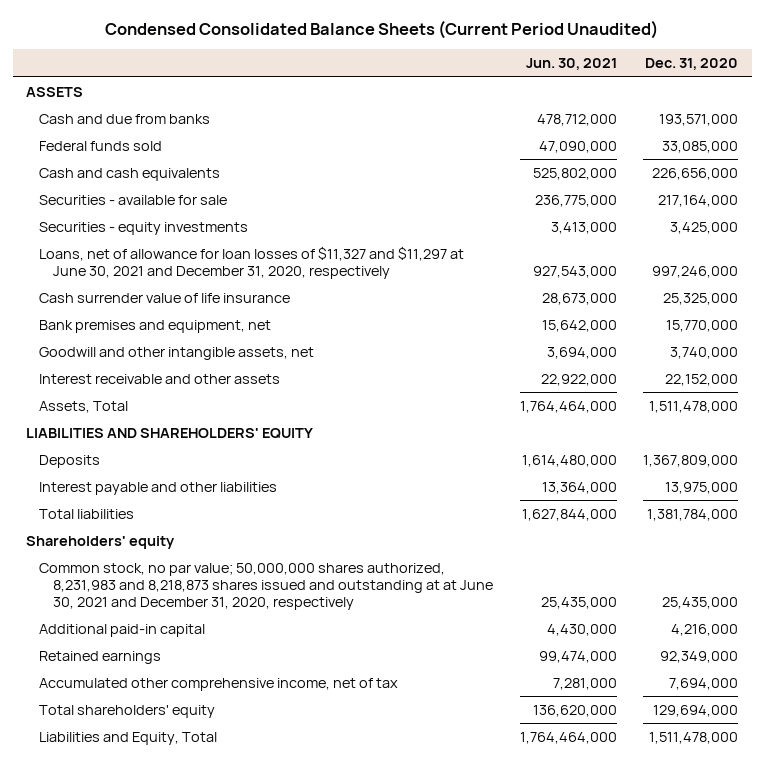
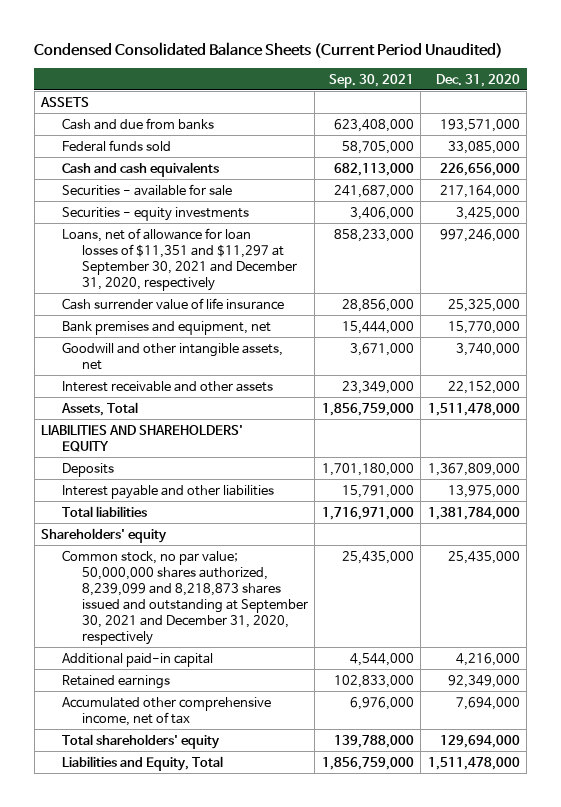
- | Jun. 30, 2021 | Dec. 31, 2020
+ | Sep. 30, 2021 | Dec. 31, 2020
- Loans, net of allowance for loan losses of $11,327 and $11,297 at June 30, 2021 and December 31, 2020, respectively | 927,543,000 | 997,246,000
+ Loans, net of allowance for loan losses of $11,351 and $11,297 at September 30, 2021 and December 31, 2020, respectively | 858,233,000 | 997,246,000
- Common stock, no par value; 50,000,000 shares authorized, 8,231,983 and 8,218,873 shares issued and outstanding at at June 30, 2021 and December 31, 2020, respectively | 25,435,000 | 25,435,000
+ Common stock, no par value; 50,000,000 shares authorized, 8,239,099 and 8,218,873 shares issued and outstanding at September 30, 2021 and December 31, 2020, respectively | 25,435,000 | 25,435,000

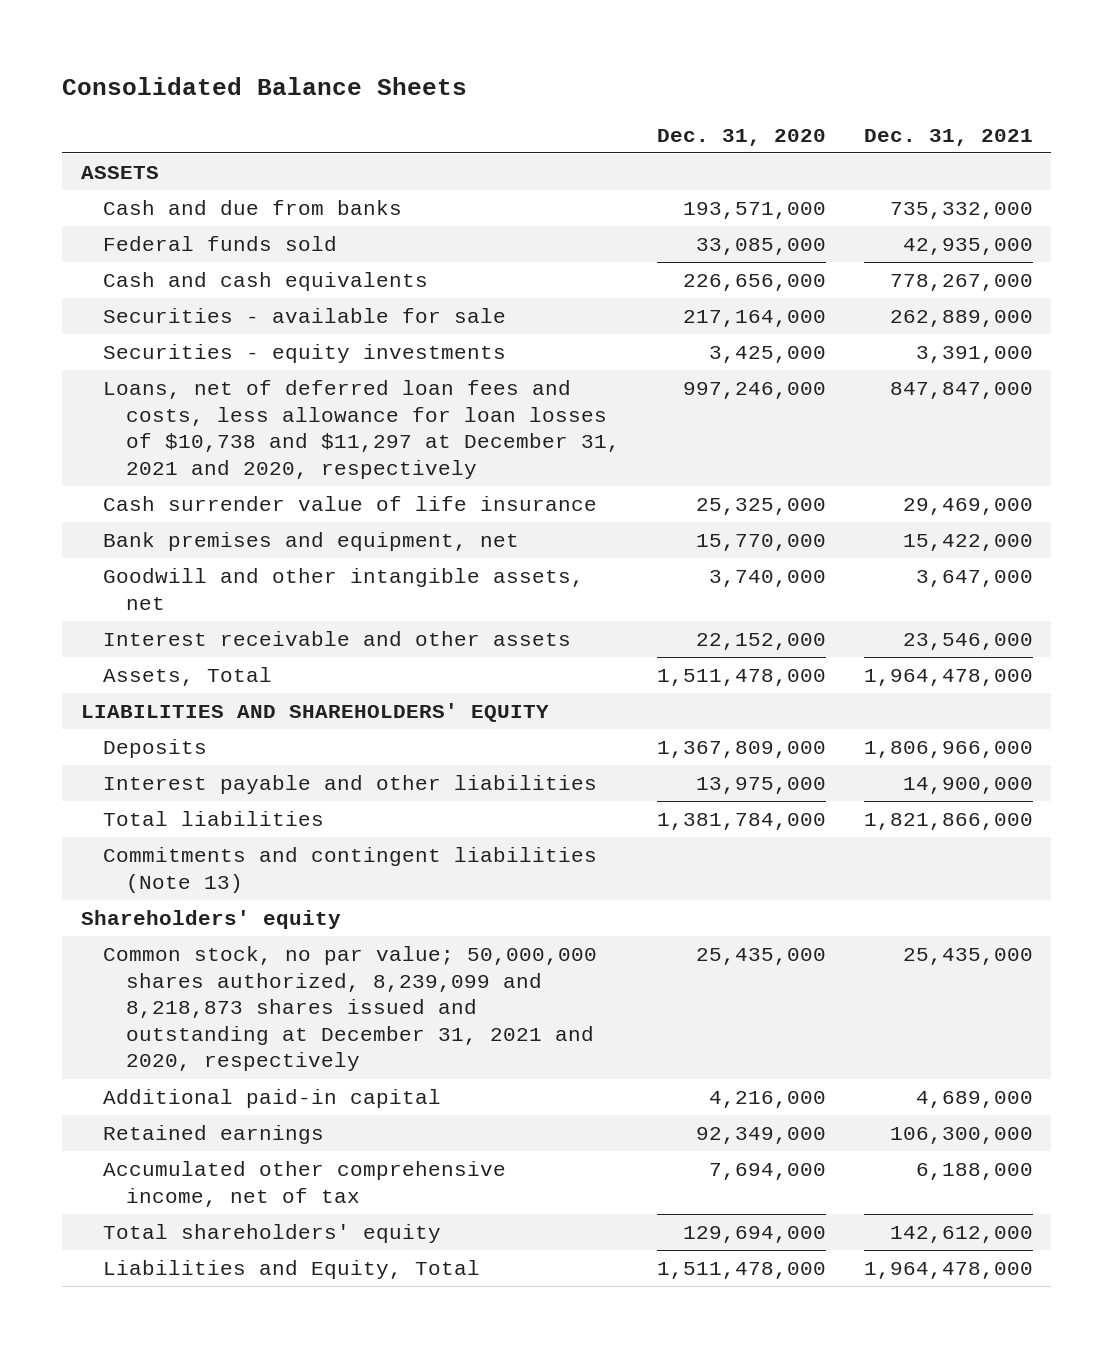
- Condensed Consolidated Balance Sheets (Current Period Unaudited)
+ Consolidated Balance Sheets
- | Sep. 30, 2021 | Dec. 31, 2020
+ | Dec. 31, 2020 | Dec. 31, 2021
- Loans, net of allowance for loan losses of $11,351 and $11,297 at September 30, 2021 and December 31, 2020, respectively | 858,233,000 | 997,246,000
+ Loans, net of deferred loan fees and costs, less allowance for loan losses of $10,738 and $11,297 at December 31, 2021 and 2020, respectively | 997,246,000 | 847,847,000
+ Commitments and contingent liabilities (Note 13)
- Common stock, no par value; 50,000,000 shares authorized, 8,239,099 and 8,218,873 shares issued and outstanding at September 30, 2021 and December 31, 2020, respectively | 25,435,000 | 25,435,000
+ Common stock, no par value; 50,000,000 shares authorized, 8,239,099 and 8,218,873 shares issued and outstanding at December 31, 2021 and 2020, respectively | 25,435,000 | 25,435,000

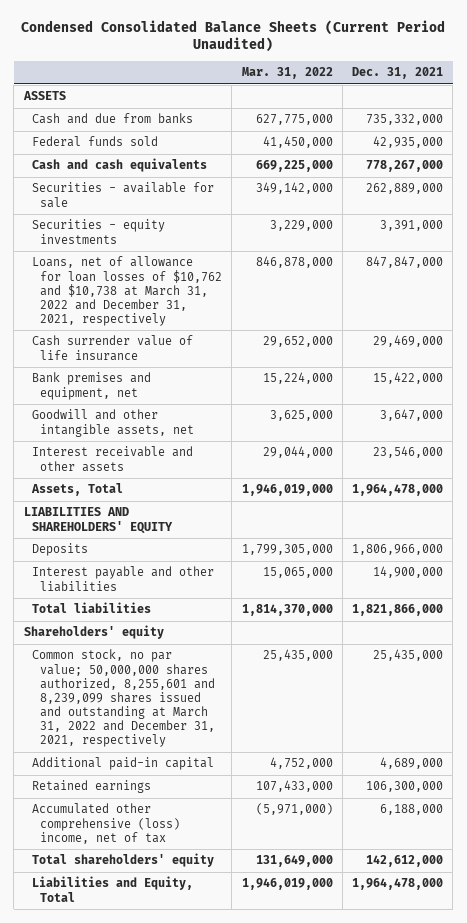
- Consolidated Balance Sheets
+ Condensed Consolidated Balance Sheets (Current Period Unaudited)
- | Dec. 31, 2020 | Dec. 31, 2021
+ | Mar. 31, 2022 | Dec. 31, 2021
- Loans, net of deferred loan fees and costs, less allowance for loan losses of $10,738 and $11,297 at December 31, 2021 and 2020, respectively | 997,246,000 | 847,847,000
+ Loans, net of allowance for loan losses of $10,762 and $10,738 at March 31, 2022 and December 31, 2021, respectively | 846,878,000 | 847,847,000
- Commitments and contingent liabilities (Note 13)
- Common stock, no par value; 50,000,000 shares authorized, 8,239,099 and 8,218,873 shares issued and outstanding at December 31, 2021 and 2020, respectively | 25,435,000 | 25,435,000
+ Common stock, no par value; 50,000,000 shares authorized, 8,255,601 and 8,239,099 shares issued and outstanding at March 31, 2022 and December 31, 2021, respectively | 25,435,000 | 25,435,000
- Accumulated other comprehensive income, net of tax | 7,694,000 | 6,188,000
+ Accumulated other comprehensive (loss) income, net of tax | (5,971,000) | 6,188,000

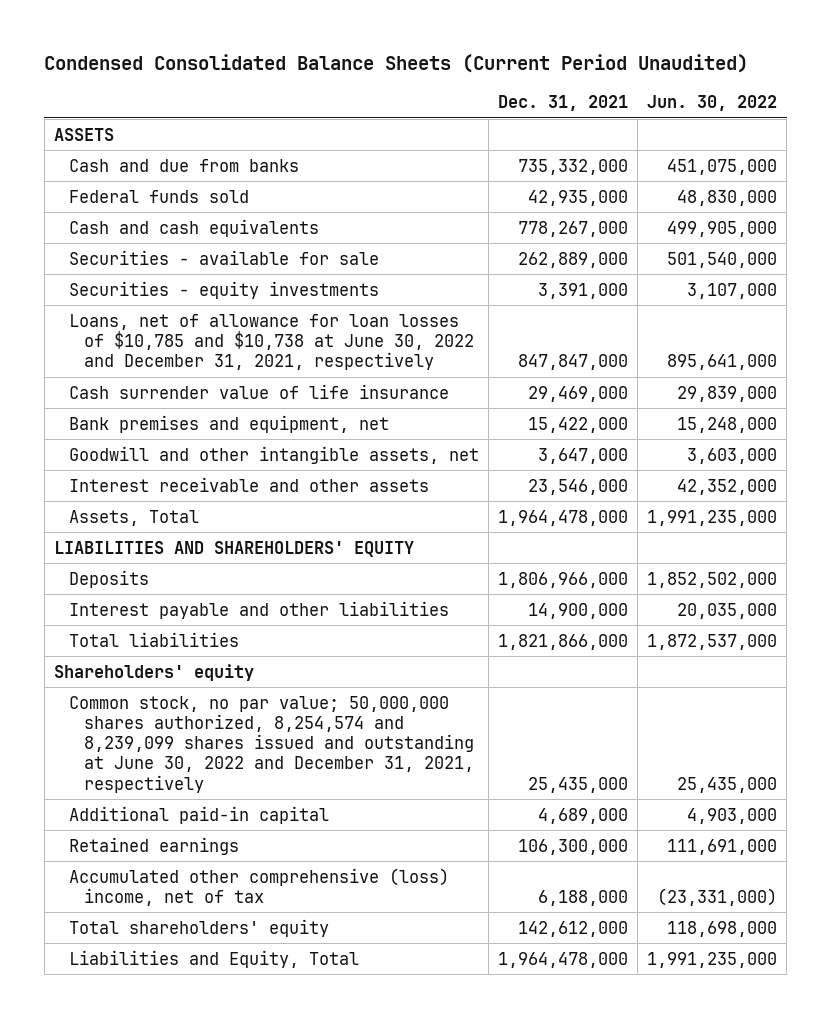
- | Mar. 31, 2022 | Dec. 31, 2021
+ | Dec. 31, 2021 | Jun. 30, 2022
- Loans, net of allowance for loan losses of $10,762 and $10,738 at March 31, 2022 and December 31, 2021, respectively | 846,878,000 | 847,847,000
+ Loans, net of allowance for loan losses of $10,785 and $10,738 at June 30, 2022 and December 31, 2021, respectively | 847,847,000 | 895,641,000
- Common stock, no par value; 50,000,000 shares authorized, 8,255,601 and 8,239,099 shares issued and outstanding at March 31, 2022 and December 31, 2021, respectively | 25,435,000 | 25,435,000
+ Common stock, no par value; 50,000,000 shares authorized, 8,254,574 and 8,239,099 shares issued and outstanding at June 30, 2022 and December 31, 2021, respectively | 25,435,000 | 25,435,000

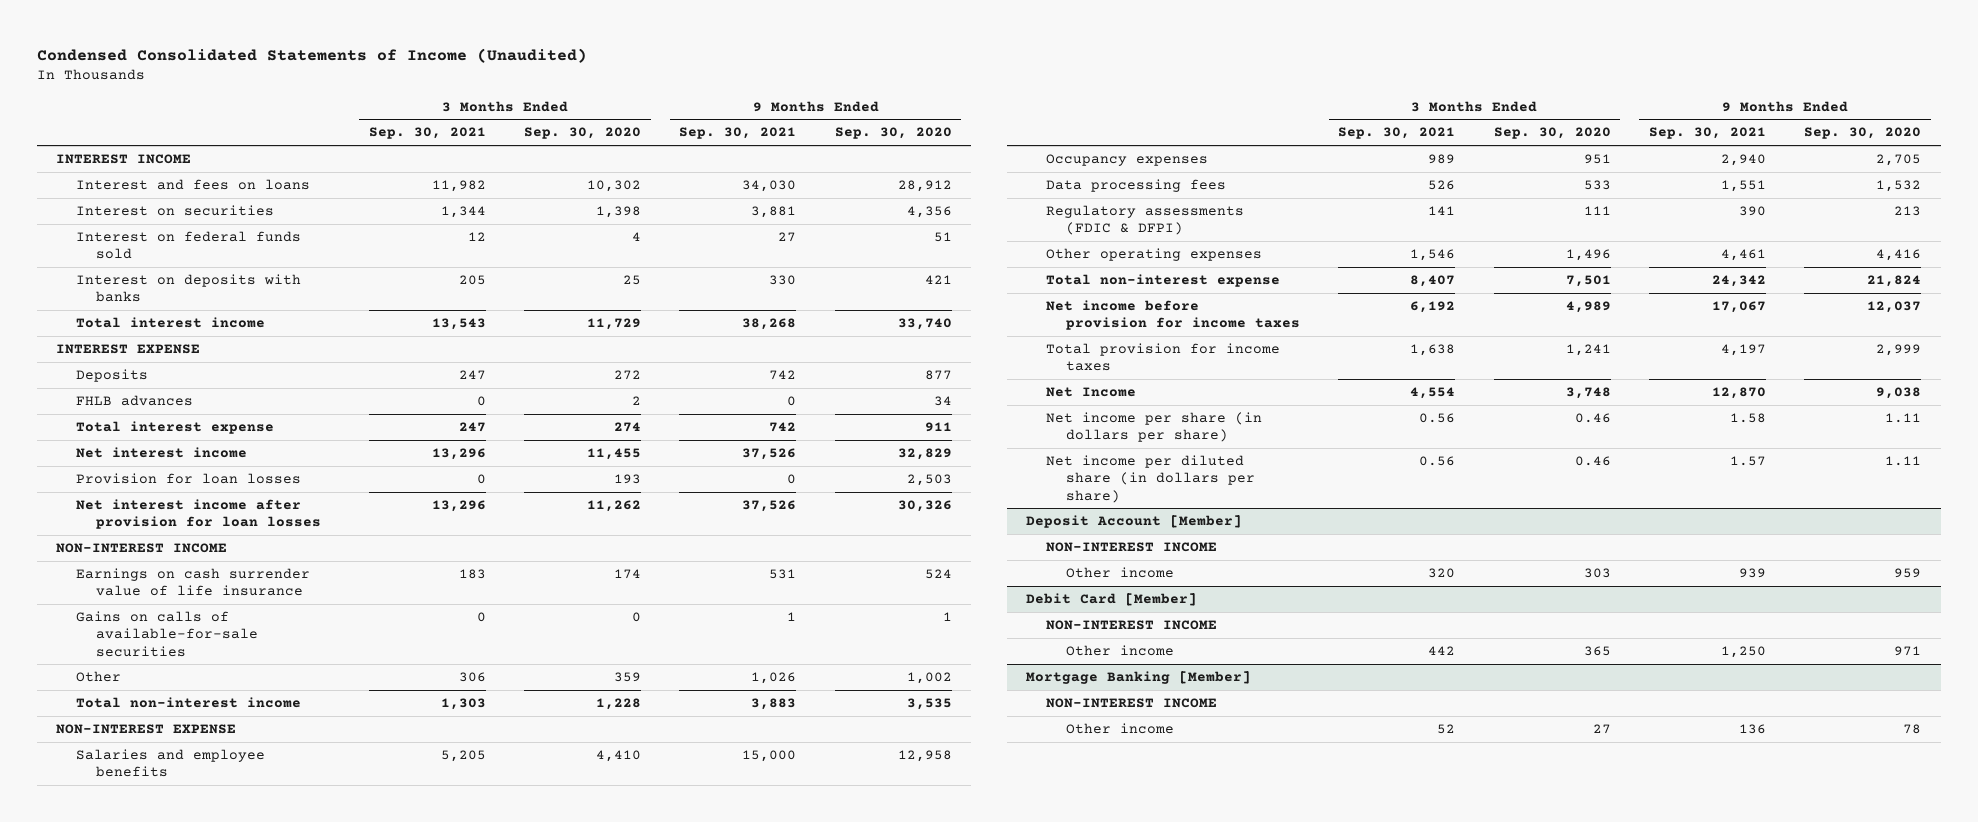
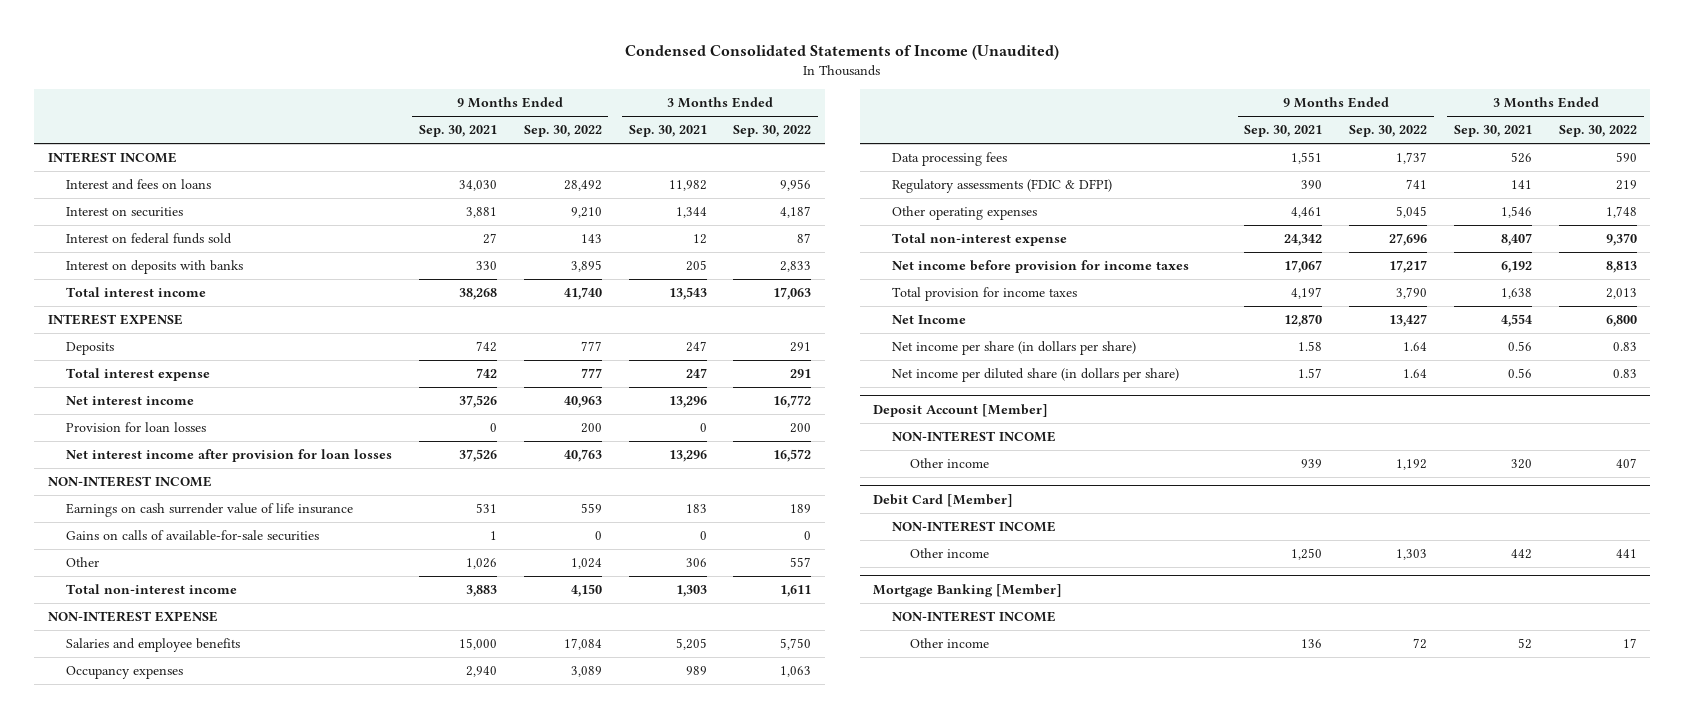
- | 3 Months Ended Sep. 30, 2021 | 3 Months Ended Sep. 30, 2020 | 9 Months Ended Sep. 30, 2021 | 9 Months Ended Sep. 30, 2020
+ | 9 Months Ended Sep. 30, 2021 | 9 Months Ended Sep. 30, 2022 | 3 Months Ended Sep. 30, 2021 | 3 Months Ended Sep. 30, 2022
- FHLB advances | 0 | 2 | 0 | 34

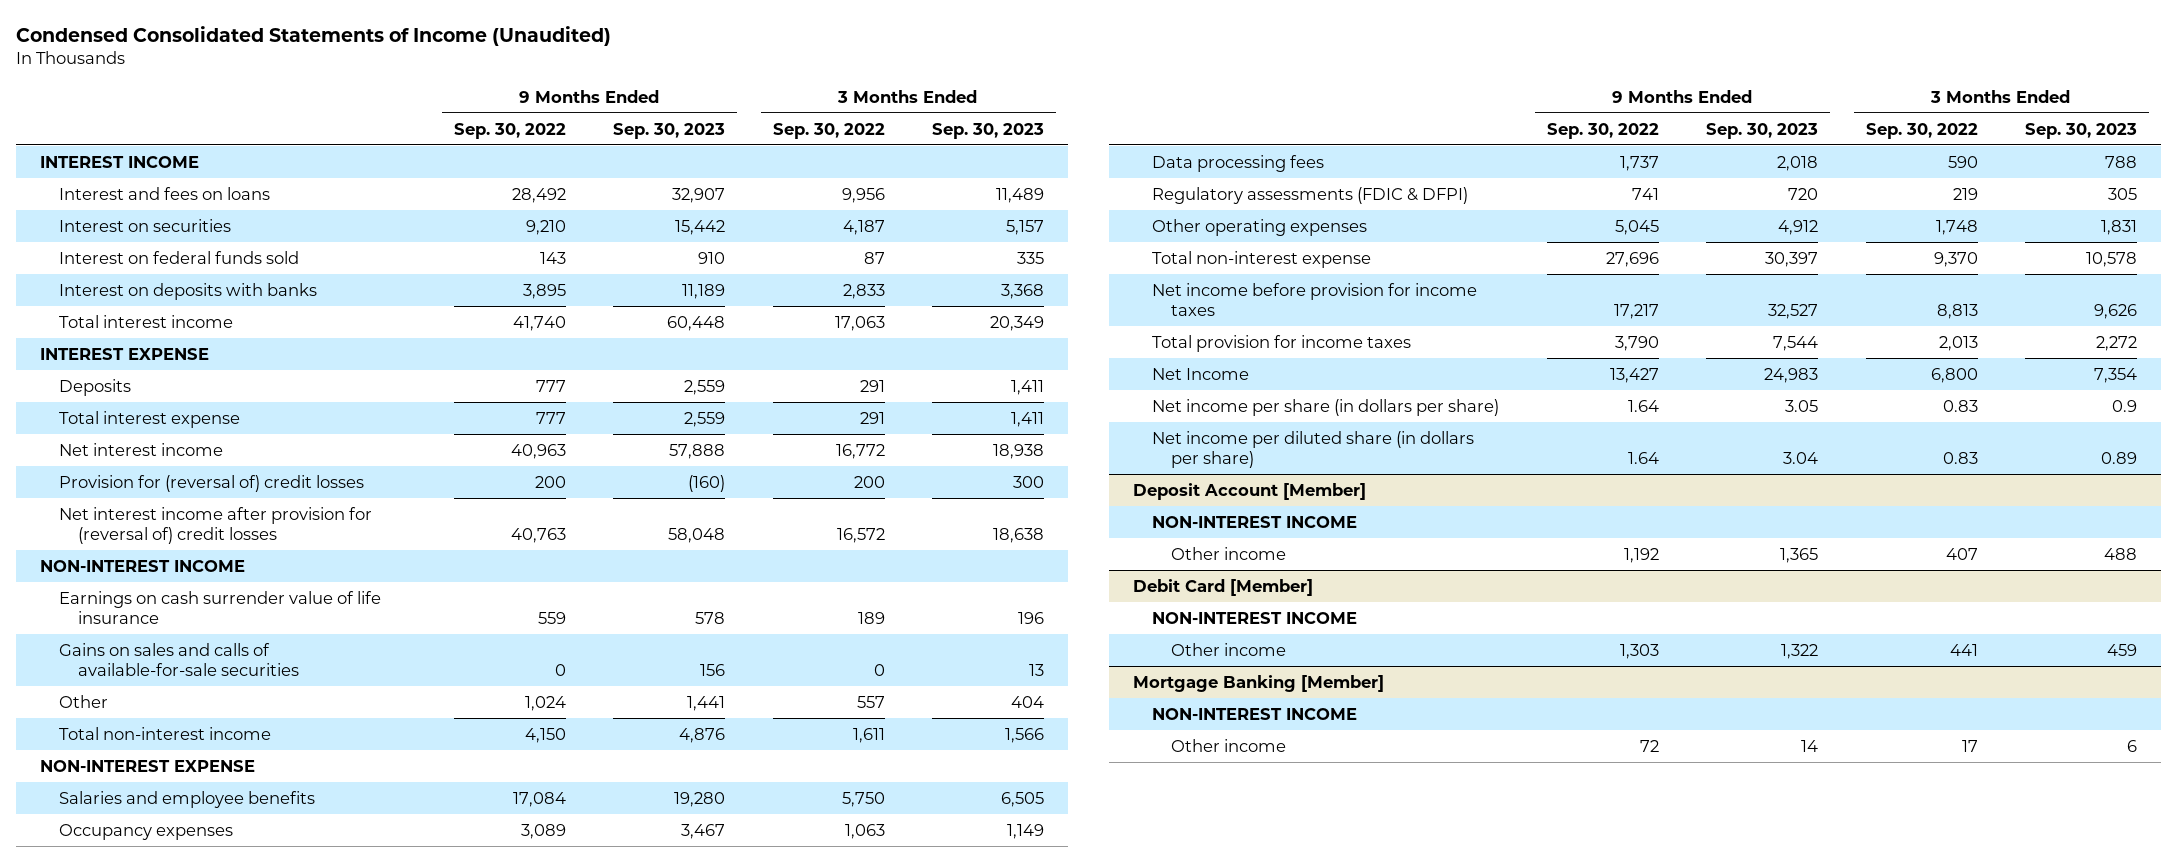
- | 9 Months Ended Sep. 30, 2021 | 9 Months Ended Sep. 30, 2022 | 3 Months Ended Sep. 30, 2021 | 3 Months Ended Sep. 30, 2022
+ | 9 Months Ended Sep. 30, 2022 | 9 Months Ended Sep. 30, 2023 | 3 Months Ended Sep. 30, 2022 | 3 Months Ended Sep. 30, 2023
- Provision for loan losses | 0 | 200 | 0 | 200
- Net interest income after provision for loan losses | 37,526 | 40,763 | 13,296 | 16,572
+ Provision for (reversal of) credit losses | 200 | (160) | 200 | 300
+ Net interest income after provision for (reversal of) credit losses | 40,763 | 58,048 | 16,572 | 18,638
- Gains on calls of available-for-sale securities | 1 | 0 | 0 | 0
+ Gains on sales and calls of available-for-sale securities | 0 | 156 | 0 | 13

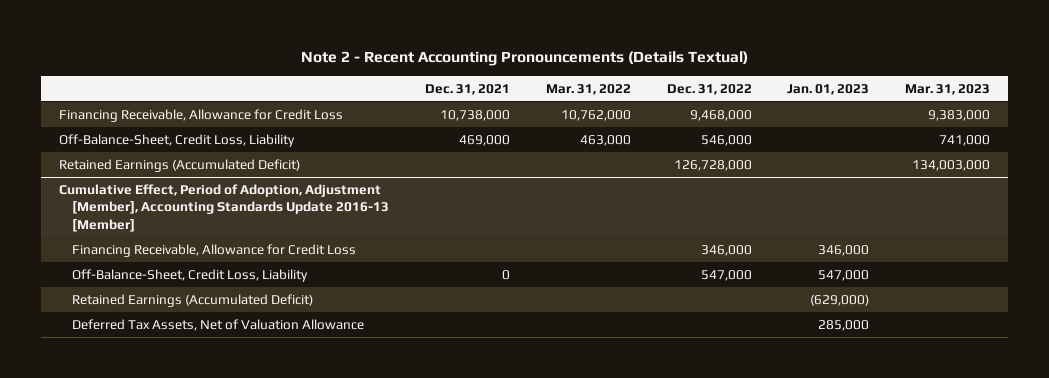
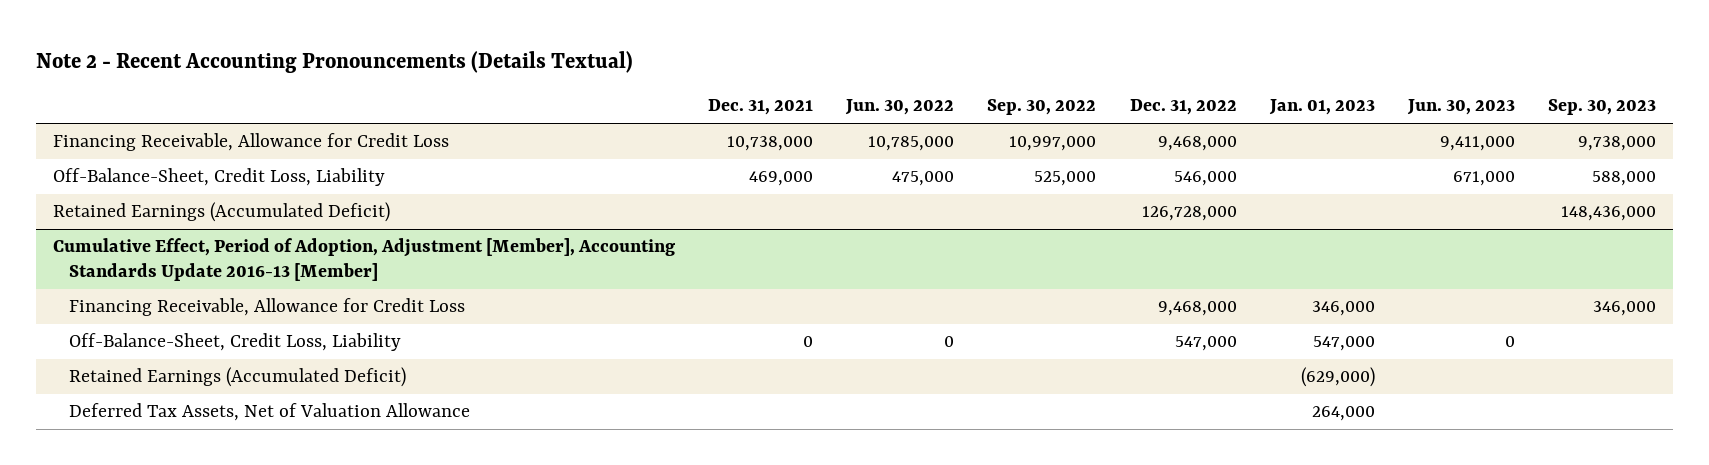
- | Dec. 31, 2021 | Mar. 31, 2022 | Dec. 31, 2022 | Jan. 01, 2023 | Mar. 31, 2023
+ | Dec. 31, 2021 | Jun. 30, 2022 | Sep. 30, 2022 | Dec. 31, 2022 | Jan. 01, 2023 | Jun. 30, 2023 | Sep. 30, 2023
@ Cumulative Effect, Period of Adoption, Adjustment [Member], Accounting Standards Update 2016-13 [Member]
- Financing Receivable, Allowance for Credit Loss | | | 346,000 | 346,000 |
+ Financing Receivable, Allowance for Credit Loss | | | | 9,468,000 | 346,000 | | 346,000
- Deferred Tax Assets, Net of Valuation Allowance | | | | 285,000 |
+ Deferred Tax Assets, Net of Valuation Allowance | | | | | 264,000 | |

